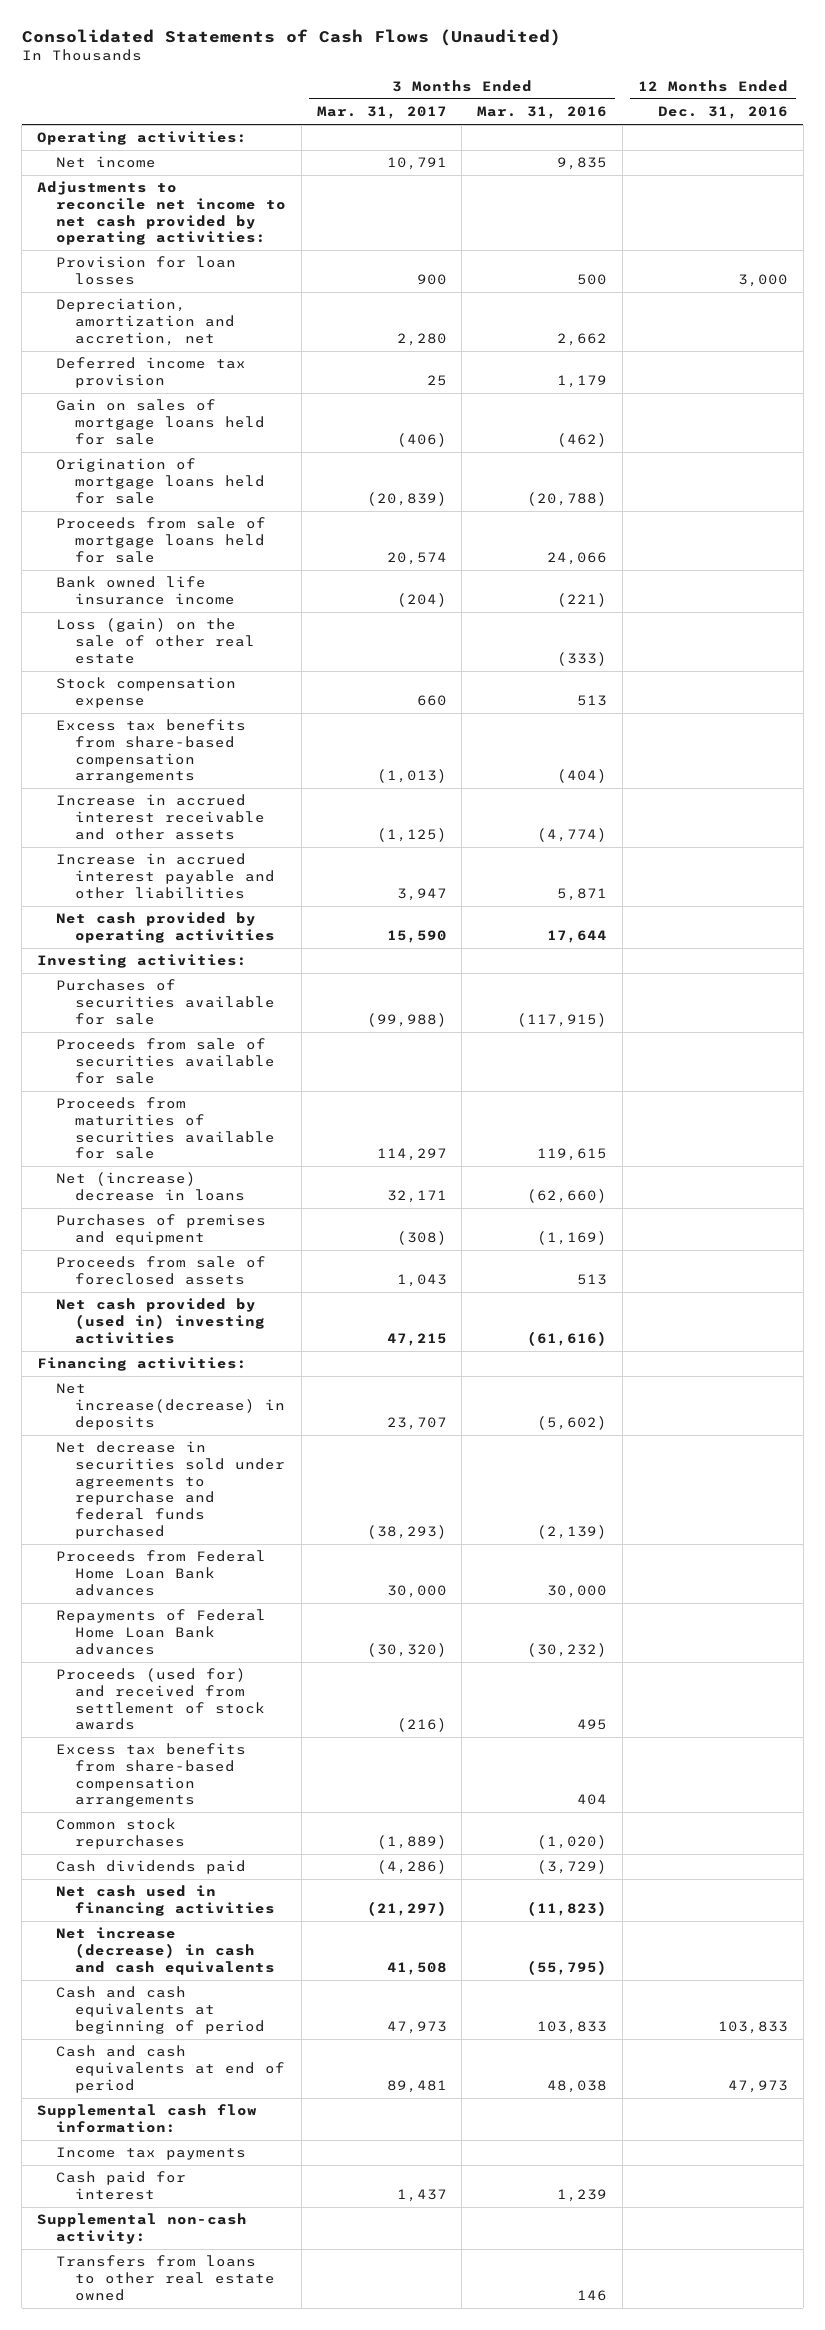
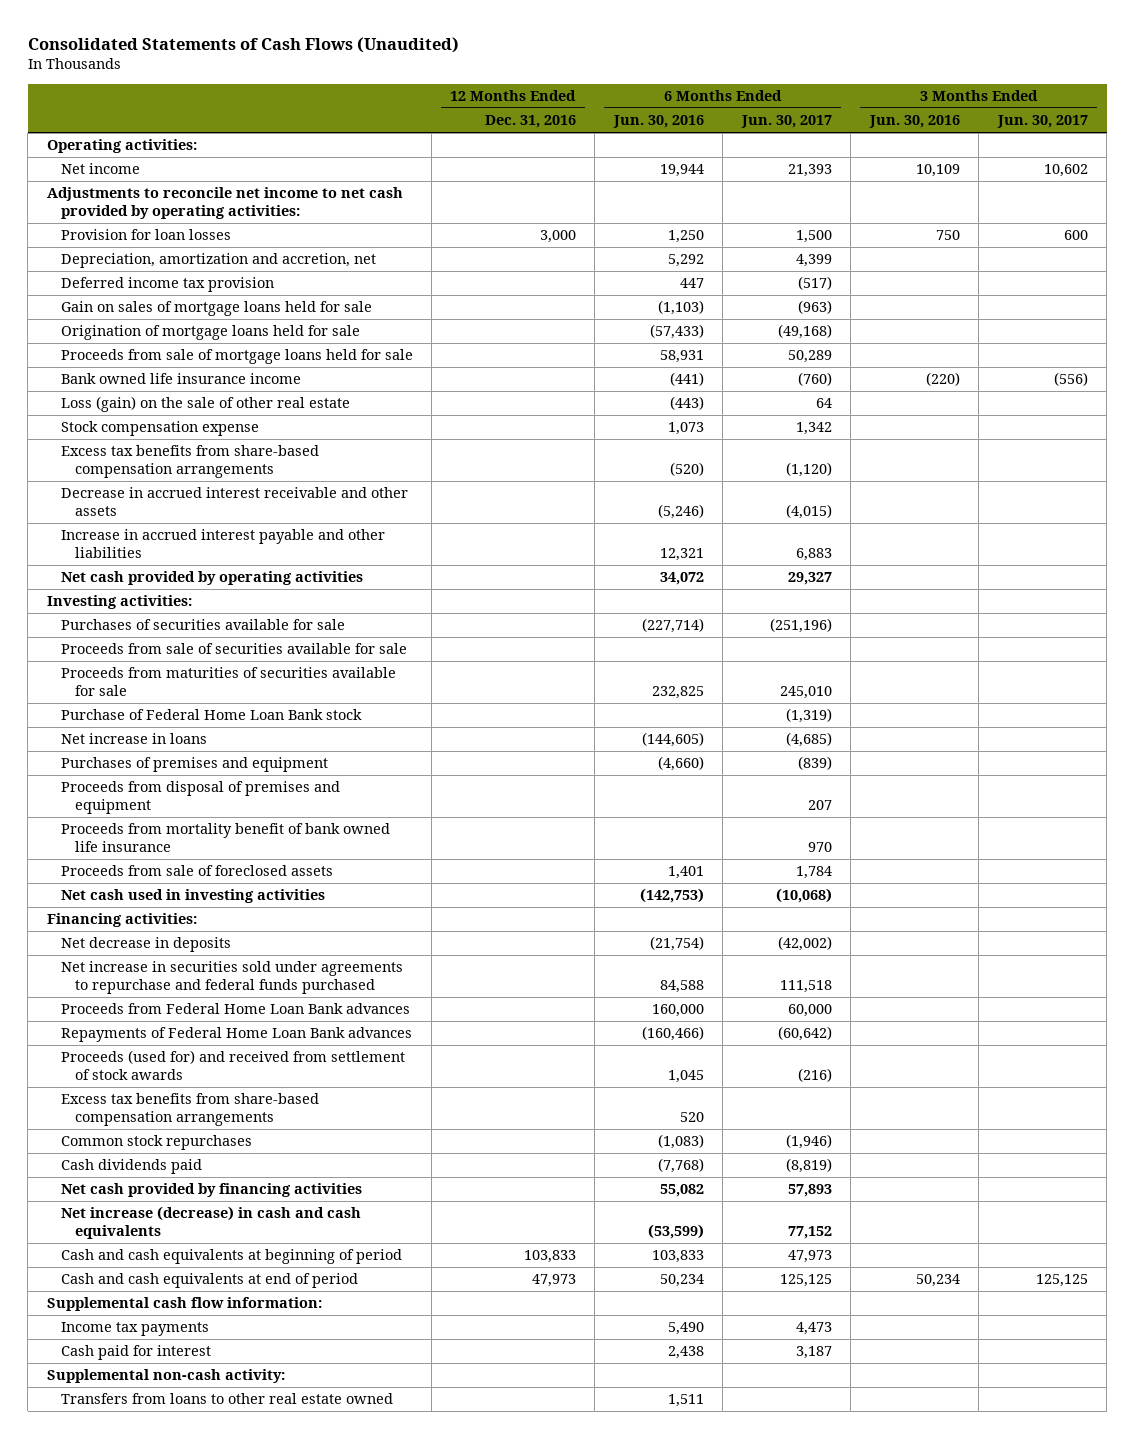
- | 3 Months Ended Mar. 31, 2017 | 3 Months Ended Mar. 31, 2016 | 12 Months Ended Dec. 31, 2016
+ | 12 Months Ended Dec. 31, 2016 | 6 Months Ended Jun. 30, 2016 | 6 Months Ended Jun. 30, 2017 | 3 Months Ended Jun. 30, 2016 | 3 Months Ended Jun. 30, 2017
- Increase in accrued interest receivable and other assets | (1,125) | (4,774) |
+ Decrease in accrued interest receivable and other assets | | (5,246) | (4,015) | |
- Net (increase) decrease in loans | 32,171 | (62,660) |
+ Purchase of Federal Home Loan Bank stock | | | (1,319) | |
+ Net increase in loans | | (144,605) | (4,685) | |
+ Proceeds from disposal of premises and equipment | | | 207 | |
+ Proceeds from mortality benefit of bank owned life insurance | | | 970 | |
- Net cash provided by (used in) investing activities | 47,215 | (61,616) |
+ Net cash used in investing activities | | (142,753) | (10,068) | |
- Net increase(decrease) in deposits | 23,707 | (5,602) |
- Net decrease in securities sold under agreements to repurchase and federal funds purchased | (38,293) | (2,139) |
+ Net decrease in deposits | | (21,754) | (42,002) | |
+ Net increase in securities sold under agreements to repurchase and federal funds purchased | | 84,588 | 111,518 | |
- Net cash used in financing activities | (21,297) | (11,823) |
+ Net cash provided by financing activities | | 55,082 | 57,893 | |

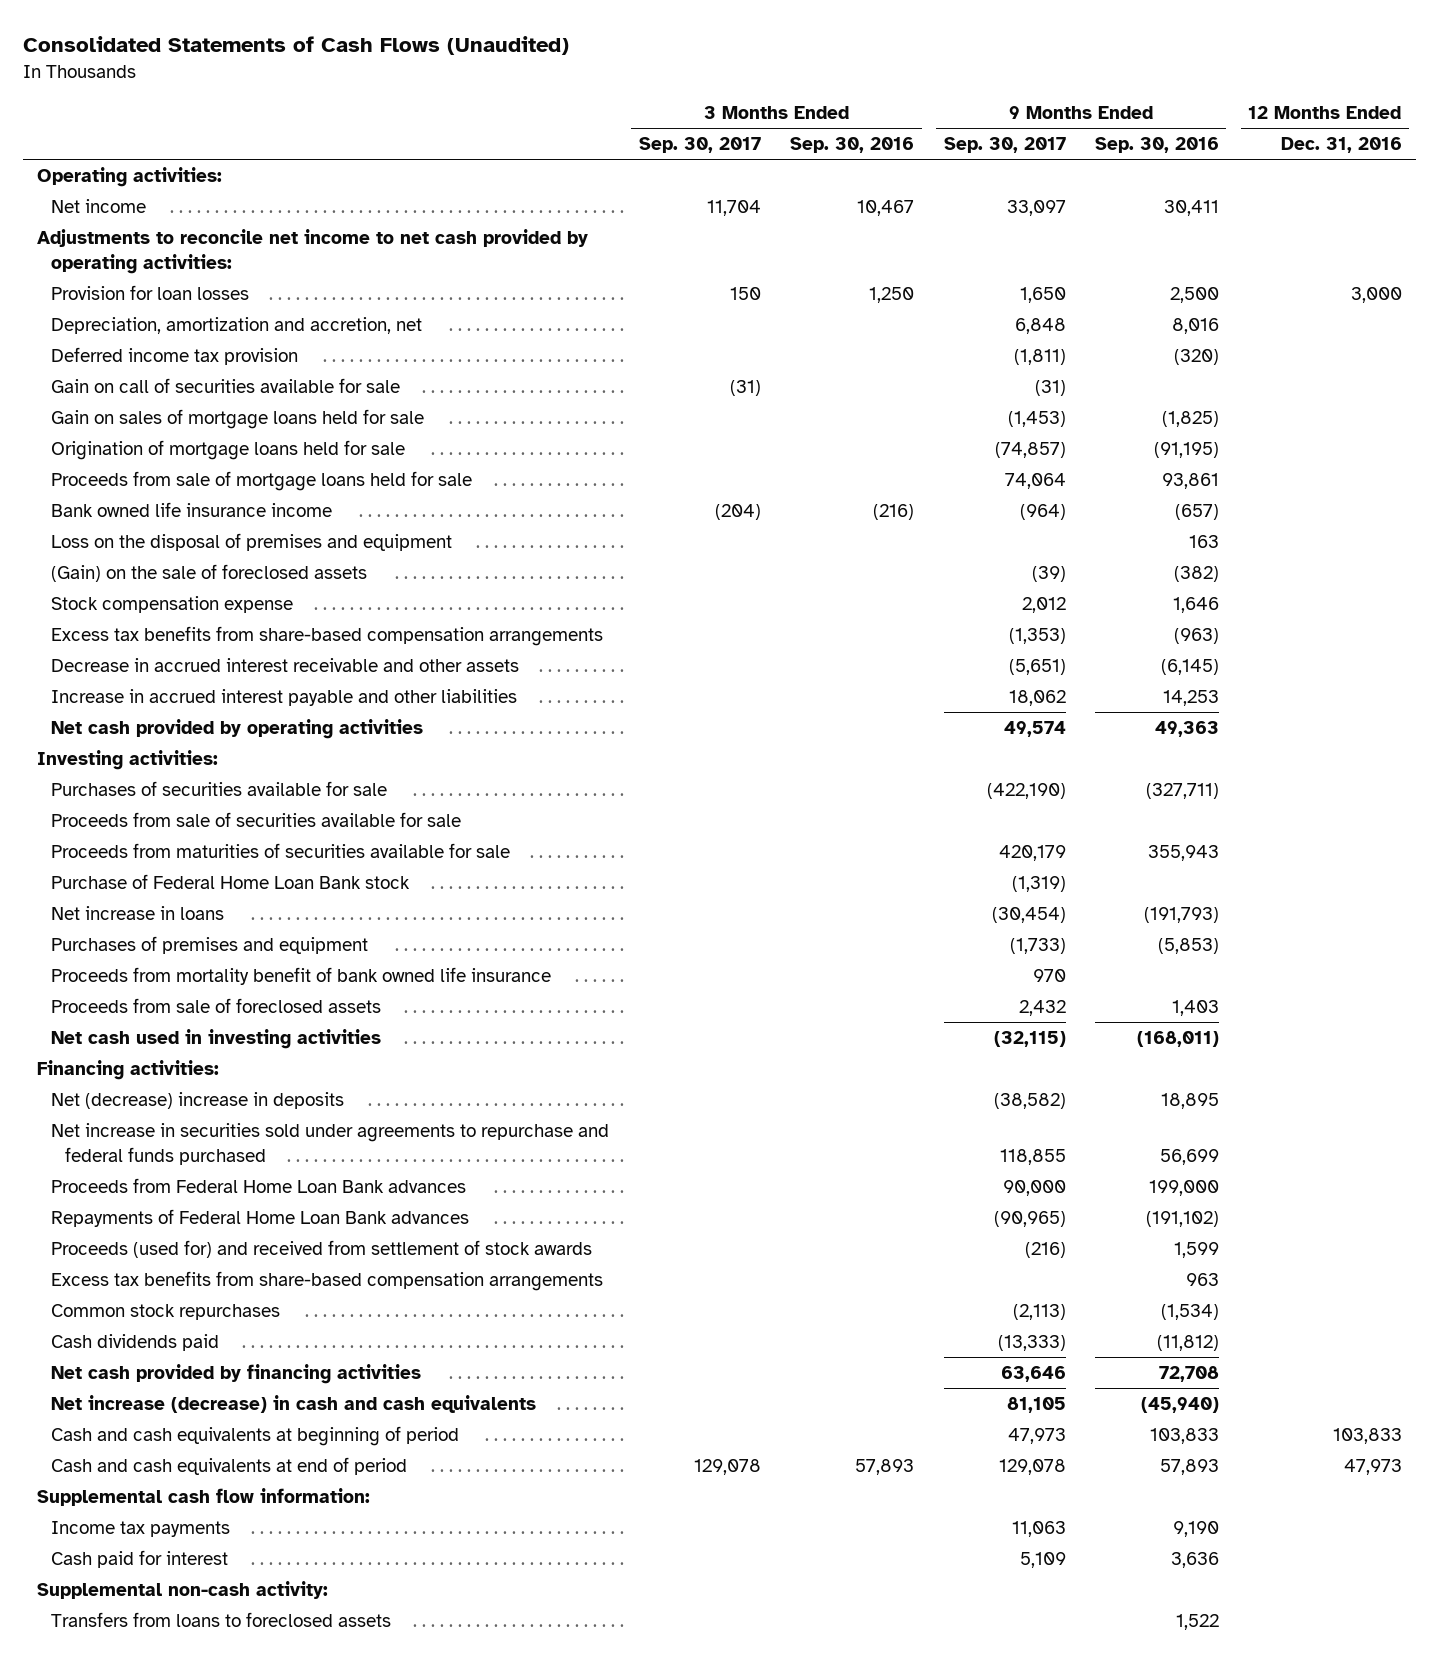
- | 12 Months Ended Dec. 31, 2016 | 6 Months Ended Jun. 30, 2016 | 6 Months Ended Jun. 30, 2017 | 3 Months Ended Jun. 30, 2016 | 3 Months Ended Jun. 30, 2017
+ | 3 Months Ended Sep. 30, 2017 | 3 Months Ended Sep. 30, 2016 | 9 Months Ended Sep. 30, 2017 | 9 Months Ended Sep. 30, 2016 | 12 Months Ended Dec. 31, 2016
+ Gain on call of securities available for sale | (31) | | (31) | |
- Loss (gain) on the sale of other real estate | | (443) | 64 | |
+ Loss on the disposal of premises and equipment | | | | 163 |
+ (Gain) on the sale of foreclosed assets | | | (39) | (382) |
- Proceeds from disposal of premises and equipment | | | 207 | |
- Net decrease in deposits | | (21,754) | (42,002) | |
+ Net (decrease) increase in deposits | | | (38,582) | 18,895 |
- Transfers from loans to other real estate owned | | 1,511 | | |
+ Transfers from loans to foreclosed assets | | | | 1,522 |

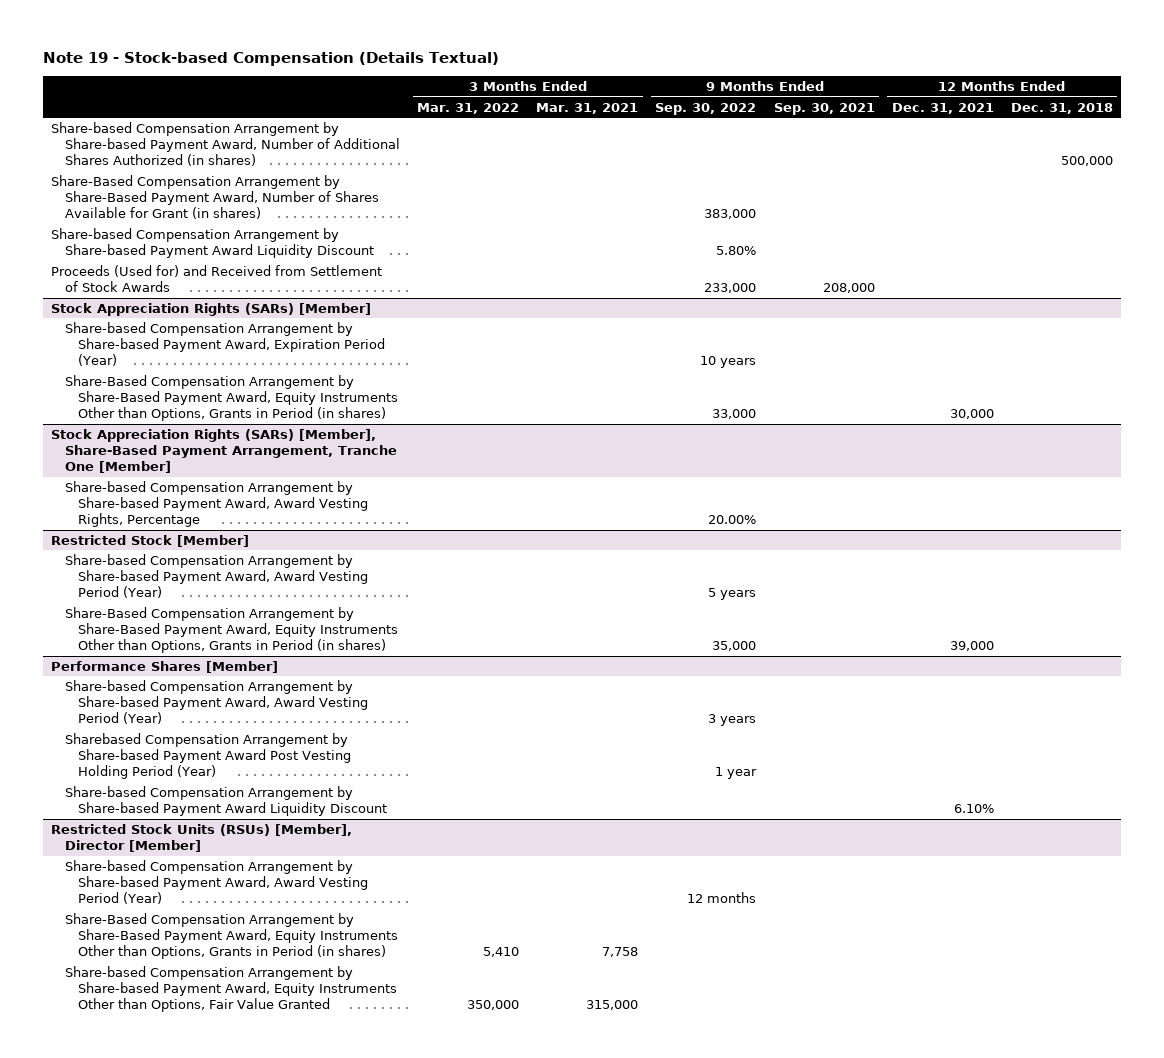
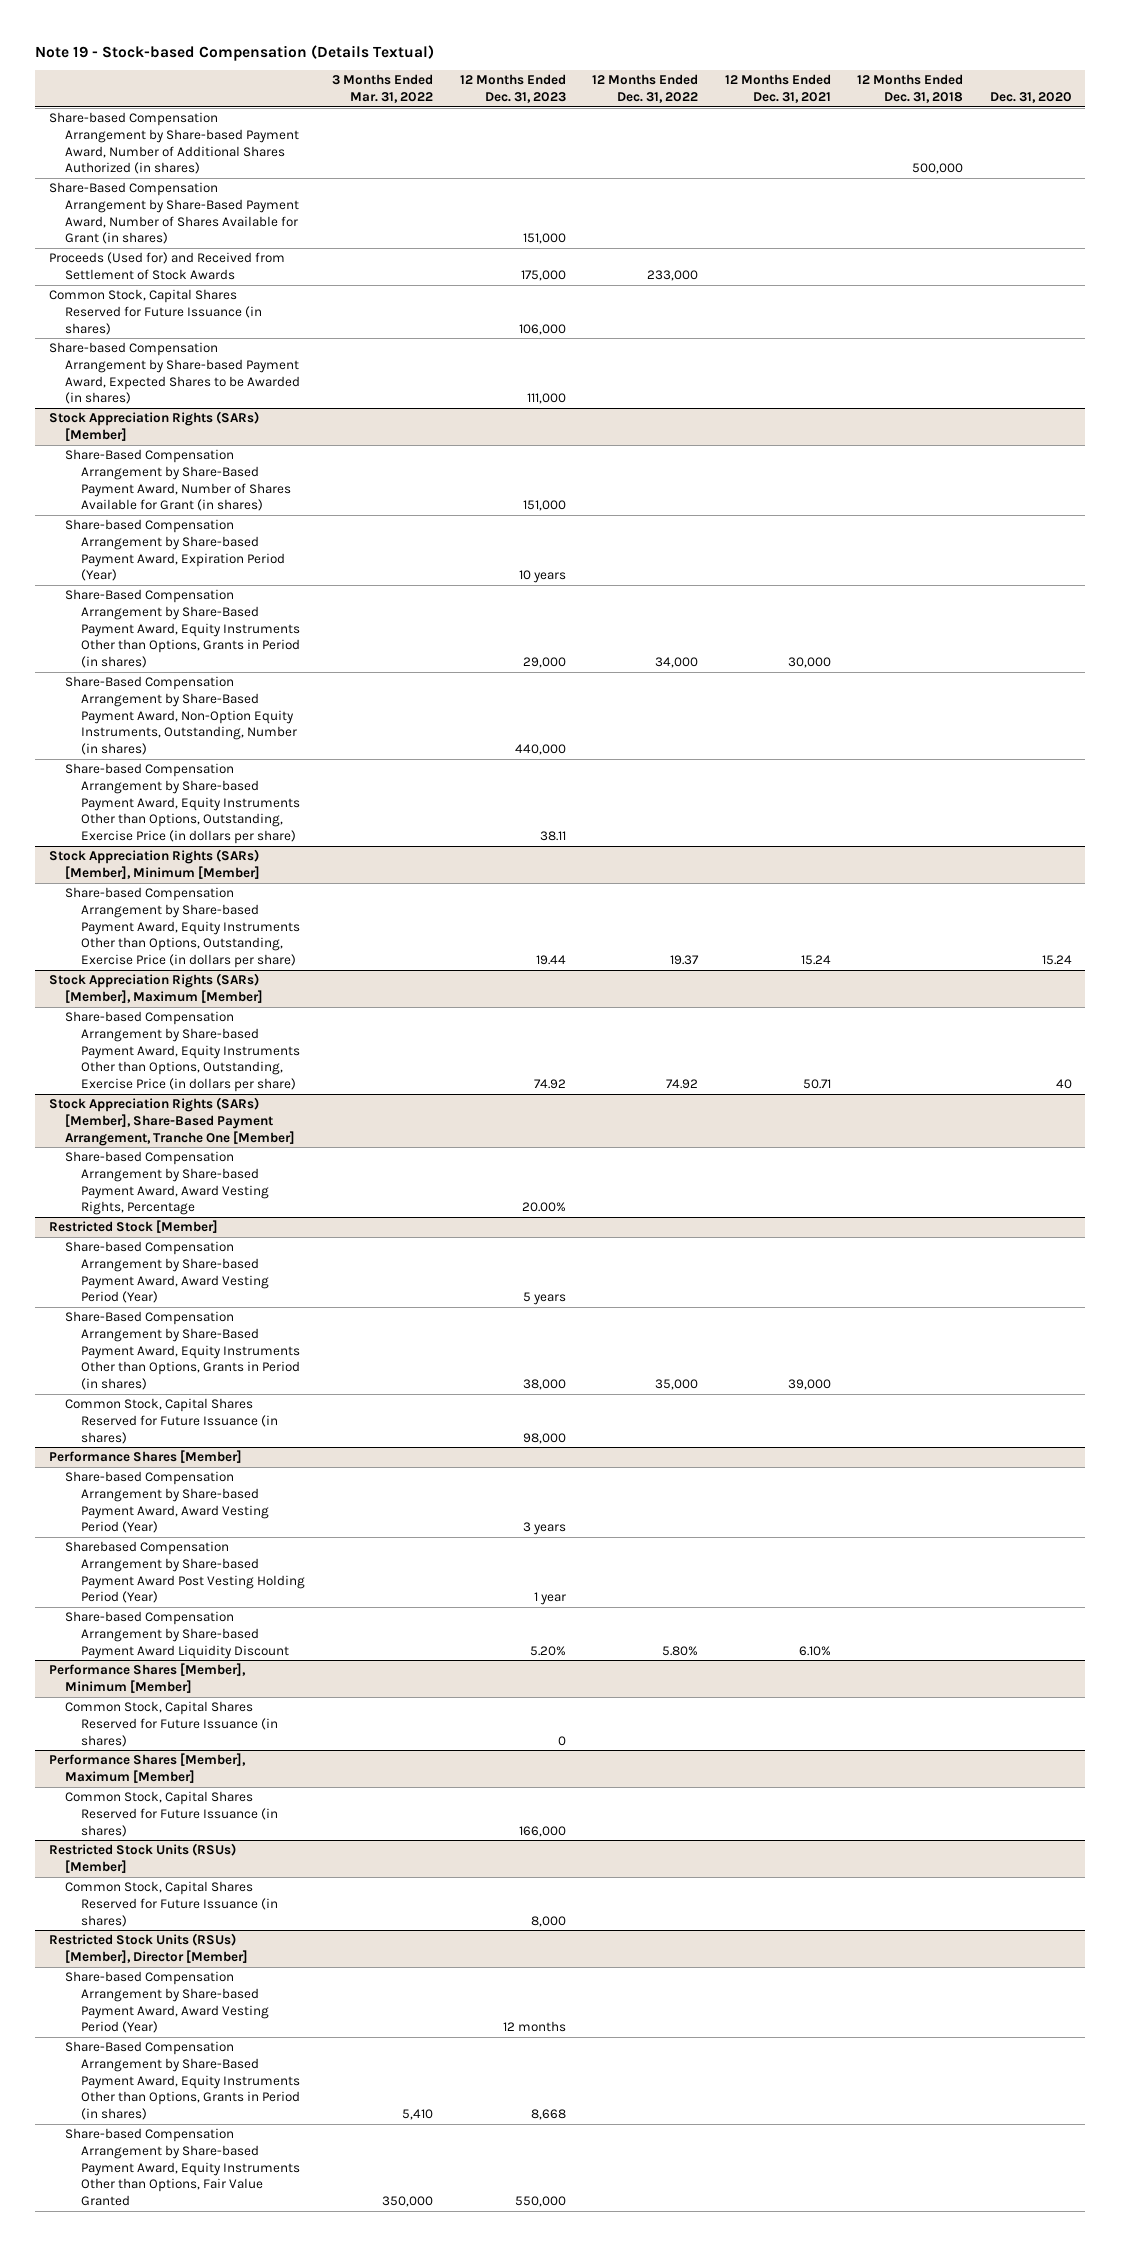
- | 3 Months Ended Mar. 31, 2022 | 3 Months Ended Mar. 31, 2021 | 9 Months Ended Sep. 30, 2022 | 9 Months Ended Sep. 30, 2021 | 12 Months Ended Dec. 31, 2021 | 12 Months Ended Dec. 31, 2018
+ | 3 Months Ended Mar. 31, 2022 | 12 Months Ended Dec. 31, 2023 | 12 Months Ended Dec. 31, 2022 | 12 Months Ended Dec. 31, 2021 | 12 Months Ended Dec. 31, 2018 | Dec. 31, 2020
- Share-based Compensation Arrangement by Share-based Payment Award Liquidity Discount | | | 5.80% | | |
+ Common Stock, Capital Shares Reserved for Future Issuance (in shares) | | 106,000 | | | |
+ Share-based Compensation Arrangement by Share-based Payment Award, Expected Shares to be Awarded (in shares) | | 111,000 | | | |
@ Stock Appreciation Rights (SARs) [Member]
+ Share-Based Compensation Arrangement by Share-Based Payment Award, Number of Shares Available for Grant (in shares) | | 151,000 | | | |
+ Share-Based Compensation Arrangement by Share-Based Payment Award, Non-Option Equity Instruments, Outstanding, Number (in shares) | | 440,000 | | | |
+ Share-based Compensation Arrangement by Share-based Payment Award, Equity Instruments Other than Options, Outstanding, Exercise Price (in dollars per share) | | 38.11 | | | |
+ Stock Appreciation Rights (SARs) [Member], Minimum [Member]
+ Share-based Compensation Arrangement by Share-based Payment Award, Equity Instruments Other than Options, Outstanding, Exercise Price (in dollars per share) | | 19.44 | 19.37 | 15.24 | | 15.24
+ Stock Appreciation Rights (SARs) [Member], Maximum [Member]
+ Share-based Compensation Arrangement by Share-based Payment Award, Equity Instruments Other than Options, Outstanding, Exercise Price (in dollars per share) | | 74.92 | 74.92 | 50.71 | | 40
@ Restricted Stock [Member]
+ Common Stock, Capital Shares Reserved for Future Issuance (in shares) | | 98,000 | | | |
+ Performance Shares [Member], Minimum [Member]
+ Common Stock, Capital Shares Reserved for Future Issuance (in shares) | | 0 | | | |
+ Performance Shares [Member], Maximum [Member]
+ Common Stock, Capital Shares Reserved for Future Issuance (in shares) | | 166,000 | | | |
+ Restricted Stock Units (RSUs) [Member]
+ Common Stock, Capital Shares Reserved for Future Issuance (in shares) | | 8,000 | | | |

